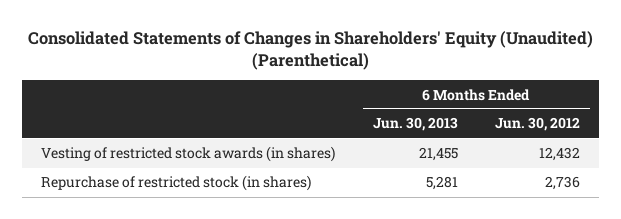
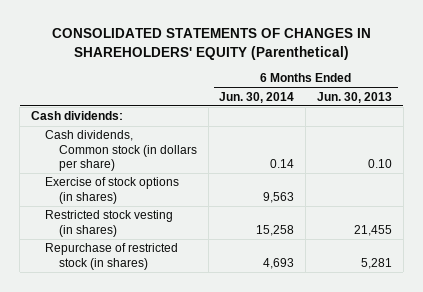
- Consolidated Statements of Changes in Shareholders' Equity (Unaudited) (Parenthetical)
+ CONSOLIDATED STATEMENTS OF CHANGES IN SHAREHOLDERS' EQUITY (Parenthetical)
- | 6 Months Ended Jun. 30, 2013 | 6 Months Ended Jun. 30, 2012
+ | 6 Months Ended Jun. 30, 2014 | 6 Months Ended Jun. 30, 2013
- Vesting of restricted stock awards (in shares) | 21,455 | 12,432
+ Cash dividends:
+ Cash dividends, Common stock (in dollars per share) | 0.14 | 0.10
+ Exercise of stock options (in shares) | 9,563 |
+ Restricted stock vesting (in shares) | 15,258 | 21,455

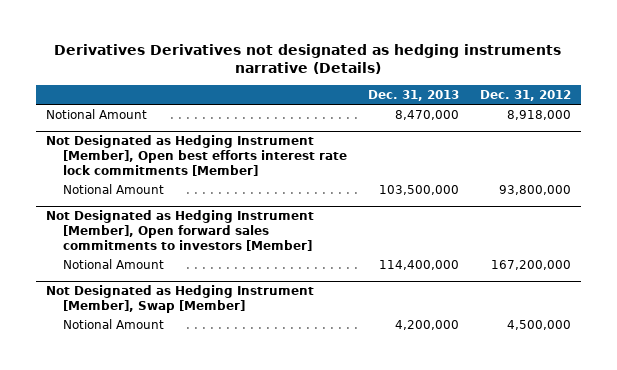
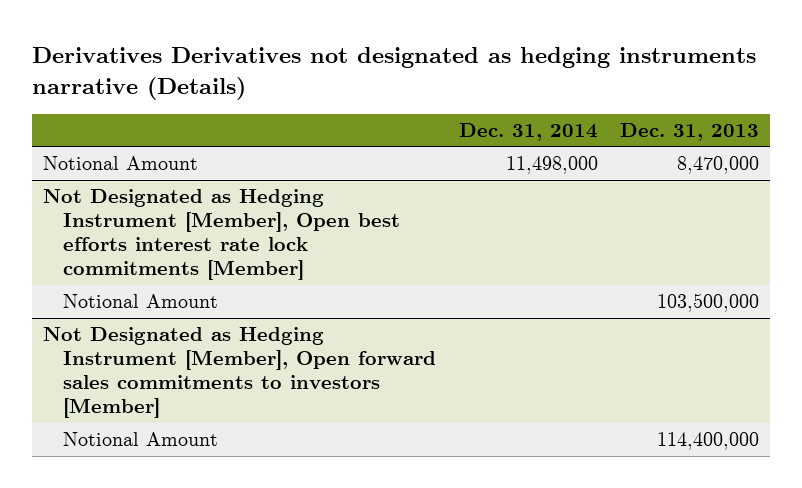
- | Dec. 31, 2013 | Dec. 31, 2012
+ | Dec. 31, 2014 | Dec. 31, 2013
- Not Designated as Hedging Instrument [Member], Swap [Member]
- Notional Amount | 4,200,000 | 4,500,000

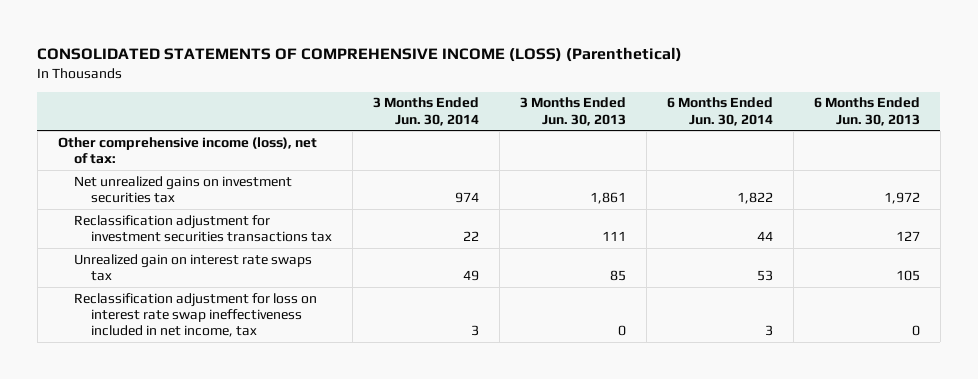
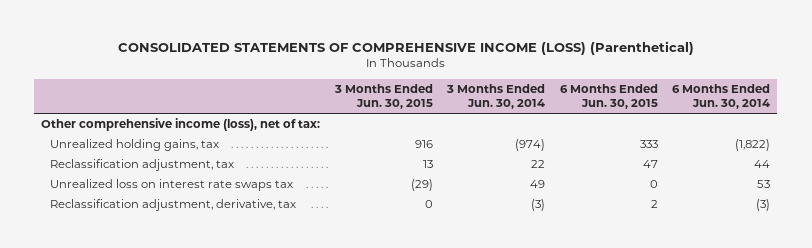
- | 3 Months Ended Jun. 30, 2014 | 3 Months Ended Jun. 30, 2013 | 6 Months Ended Jun. 30, 2014 | 6 Months Ended Jun. 30, 2013
+ | 3 Months Ended Jun. 30, 2015 | 3 Months Ended Jun. 30, 2014 | 6 Months Ended Jun. 30, 2015 | 6 Months Ended Jun. 30, 2014
- Net unrealized gains on investment securities tax | 974 | 1,861 | 1,822 | 1,972
- Reclassification adjustment for investment securities transactions tax | 22 | 111 | 44 | 127
- Unrealized gain on interest rate swaps tax | 49 | 85 | 53 | 105
- Reclassification adjustment for loss on interest rate swap ineffectiveness included in net income, tax | 3 | 0 | 3 | 0
+ Unrealized holding gains, tax | 916 | (974) | 333 | (1,822)
+ Reclassification adjustment, tax | 13 | 22 | 47 | 44
+ Unrealized loss on interest rate swaps tax | (29) | 49 | 0 | 53
+ Reclassification adjustment, derivative, tax | 0 | (3) | 2 | (3)

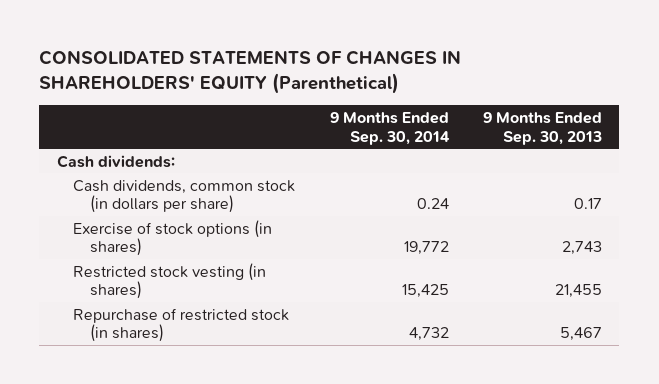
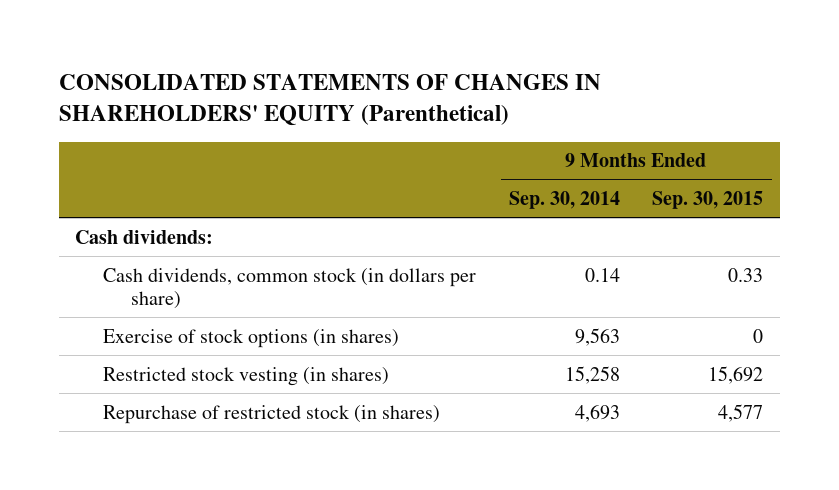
- | 9 Months Ended Sep. 30, 2014 | 9 Months Ended Sep. 30, 2013
+ | 9 Months Ended Sep. 30, 2014 | 9 Months Ended Sep. 30, 2015
- Cash dividends, common stock (in dollars per share) | 0.24 | 0.17
- Exercise of stock options (in shares) | 19,772 | 2,743
- Restricted stock vesting (in shares) | 15,425 | 21,455
- Repurchase of restricted stock (in shares) | 4,732 | 5,467
+ Cash dividends, common stock (in dollars per share) | 0.14 | 0.33
+ Exercise of stock options (in shares) | 9,563 | 0
+ Restricted stock vesting (in shares) | 15,258 | 15,692
+ Repurchase of restricted stock (in shares) | 4,693 | 4,577

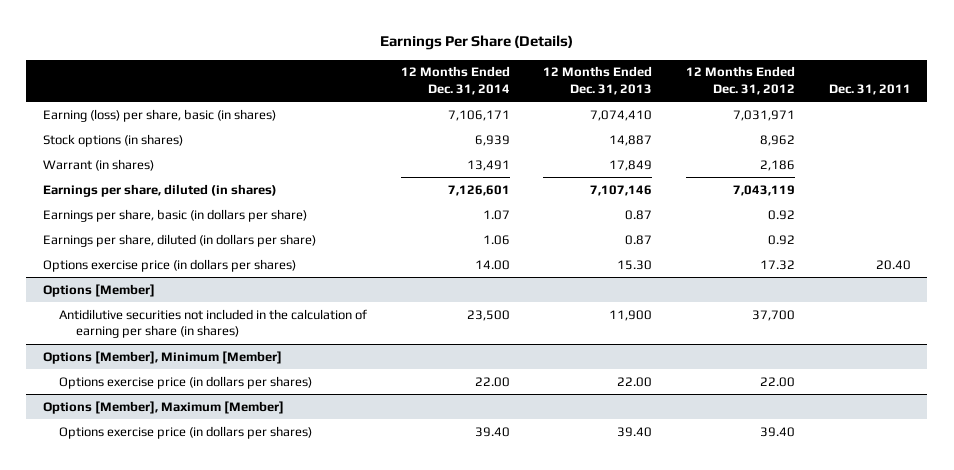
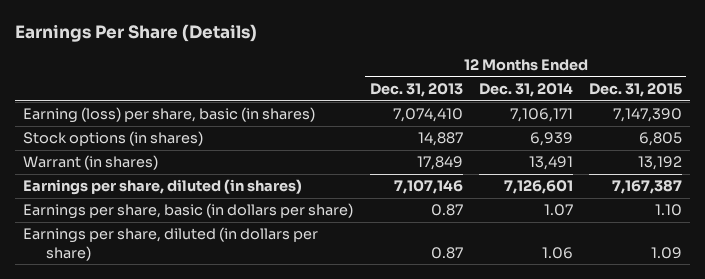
- | 12 Months Ended Dec. 31, 2014 | 12 Months Ended Dec. 31, 2013 | 12 Months Ended Dec. 31, 2012 | Dec. 31, 2011
+ | 12 Months Ended Dec. 31, 2013 | 12 Months Ended Dec. 31, 2014 | 12 Months Ended Dec. 31, 2015
- Options exercise price (in dollars per shares) | 14.00 | 15.30 | 17.32 | 20.40
- Options [Member]
- Antidilutive securities not included in the calculation of earning per share (in shares) | 23,500 | 11,900 | 37,700 |
- Options [Member], Minimum [Member]
- Options exercise price (in dollars per shares) | 22.00 | 22.00 | 22.00 |
- Options [Member], Maximum [Member]
- Options exercise price (in dollars per shares) | 39.40 | 39.40 | 39.40 |

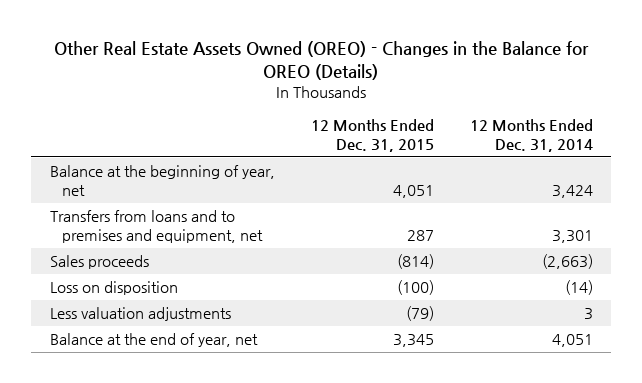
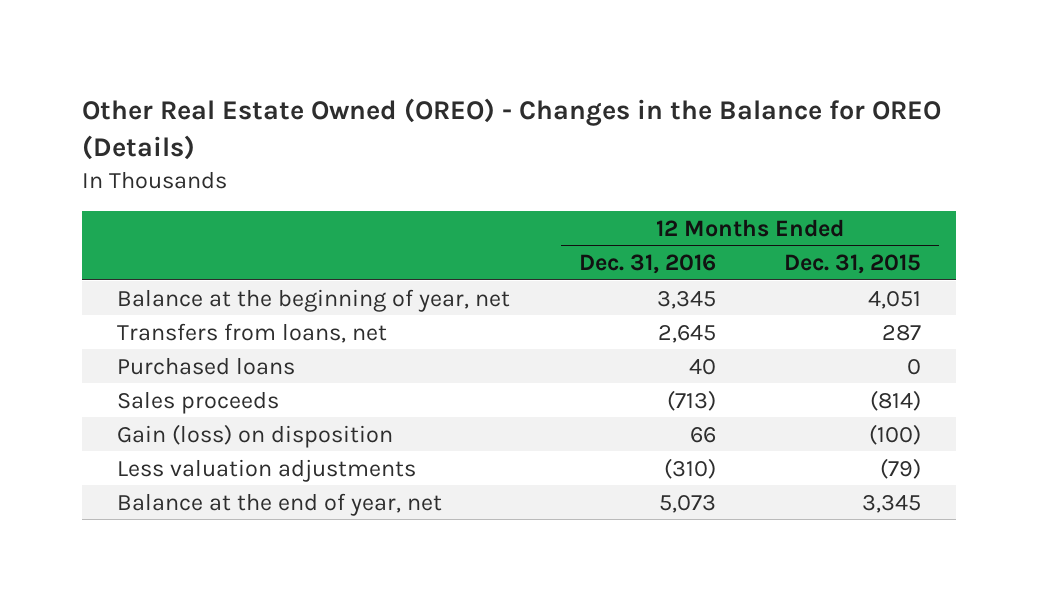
- Other Real Estate Assets Owned (OREO) - Changes in the Balance for OREO (Details)
+ Other Real Estate Owned (OREO) - Changes in the Balance for OREO (Details)
- | 12 Months Ended Dec. 31, 2015 | 12 Months Ended Dec. 31, 2014
+ | 12 Months Ended Dec. 31, 2016 | 12 Months Ended Dec. 31, 2015
- Transfers from loans and to premises and equipment, net | 287 | 3,301
+ Transfers from loans, net | 2,645 | 287
+ Purchased loans | 40 | 0
- Loss on disposition | (100) | (14)
+ Gain (loss) on disposition | 66 | (100)

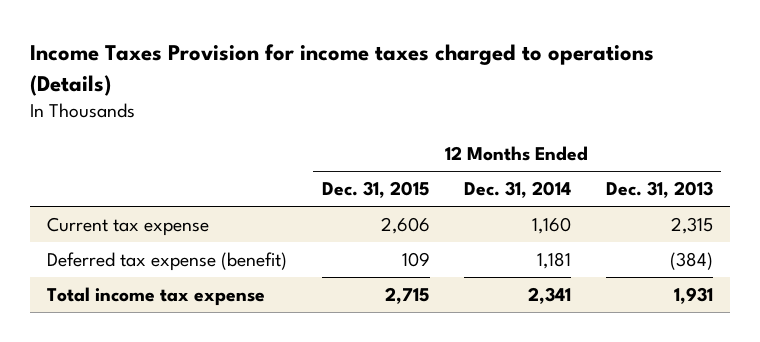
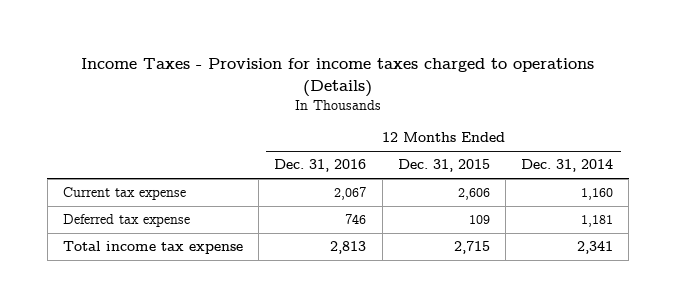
- Income Taxes Provision for income taxes charged to operations (Details)
+ Income Taxes - Provision for income taxes charged to operations (Details)
- | 12 Months Ended Dec. 31, 2015 | 12 Months Ended Dec. 31, 2014 | 12 Months Ended Dec. 31, 2013
+ | 12 Months Ended Dec. 31, 2016 | 12 Months Ended Dec. 31, 2015 | 12 Months Ended Dec. 31, 2014
- Deferred tax expense (benefit) | 109 | 1,181 | (384)
+ Deferred tax expense | 746 | 109 | 1,181

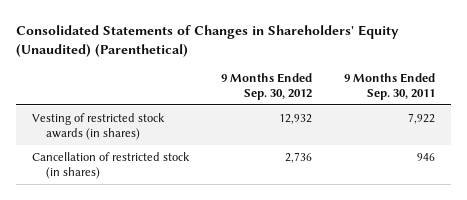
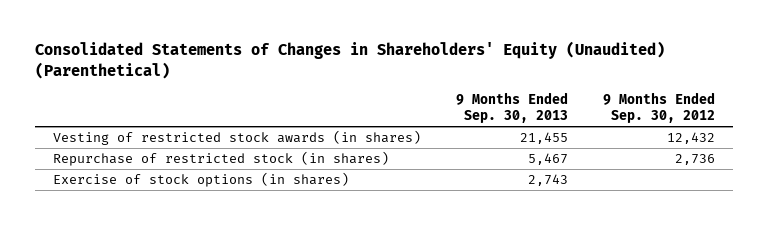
- | 9 Months Ended Sep. 30, 2012 | 9 Months Ended Sep. 30, 2011
+ | 9 Months Ended Sep. 30, 2013 | 9 Months Ended Sep. 30, 2012
- Vesting of restricted stock awards (in shares) | 12,932 | 7,922
- Cancellation of restricted stock (in shares) | 2,736 | 946
+ Vesting of restricted stock awards (in shares) | 21,455 | 12,432
+ Repurchase of restricted stock (in shares) | 5,467 | 2,736
+ Exercise of stock options (in shares) | 2,743 |

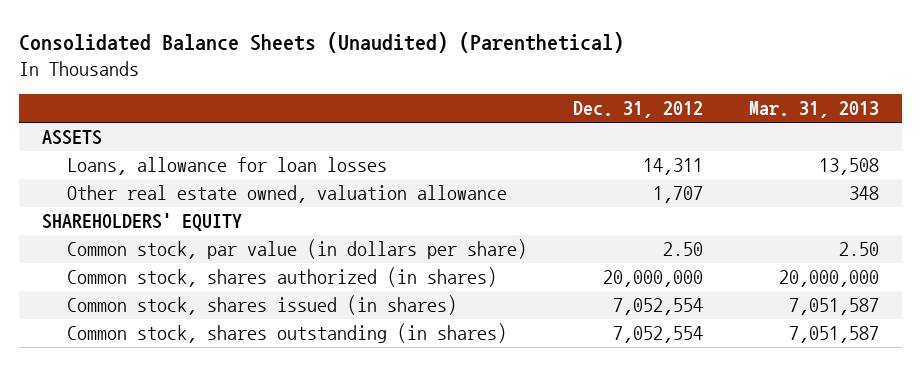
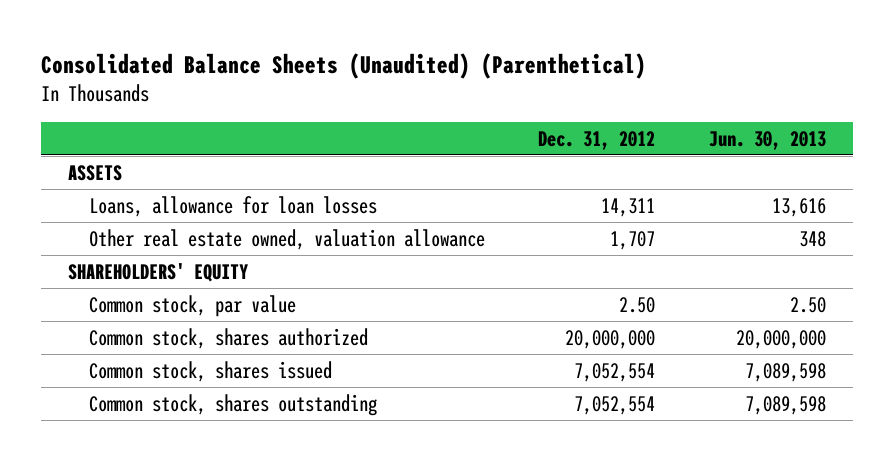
- | Dec. 31, 2012 | Mar. 31, 2013
+ | Dec. 31, 2012 | Jun. 30, 2013
- Common stock, par value (in dollars per share) | 2.50 | 2.50
- Common stock, shares authorized (in shares) | 20,000,000 | 20,000,000
- Common stock, shares issued (in shares) | 7,052,554 | 7,051,587
- Common stock, shares outstanding (in shares) | 7,052,554 | 7,051,587
+ Common stock, par value | 2.50 | 2.50
+ Common stock, shares authorized | 20,000,000 | 20,000,000
+ Common stock, shares issued | 7,052,554 | 7,089,598
+ Common stock, shares outstanding | 7,052,554 | 7,089,598

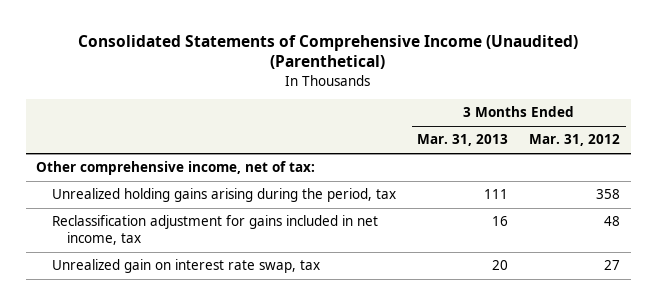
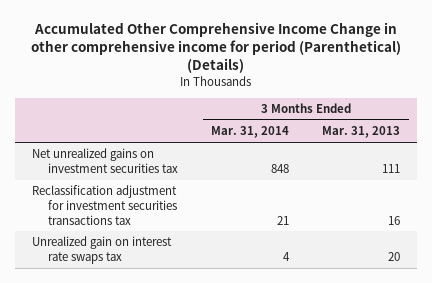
- Consolidated Statements of Comprehensive Income (Unaudited) (Parenthetical)
+ Accumulated Other Comprehensive Income Change in other comprehensive income for period (Parenthetical) (Details)
- | 3 Months Ended Mar. 31, 2013 | 3 Months Ended Mar. 31, 2012
+ | 3 Months Ended Mar. 31, 2014 | 3 Months Ended Mar. 31, 2013
- Other comprehensive income, net of tax:
- Unrealized holding gains arising during the period, tax | 111 | 358
- Reclassification adjustment for gains included in net income, tax | 16 | 48
- Unrealized gain on interest rate swap, tax | 20 | 27
+ Net unrealized gains on investment securities tax | 848 | 111
+ Reclassification adjustment for investment securities transactions tax | 21 | 16
+ Unrealized gain on interest rate swaps tax | 4 | 20

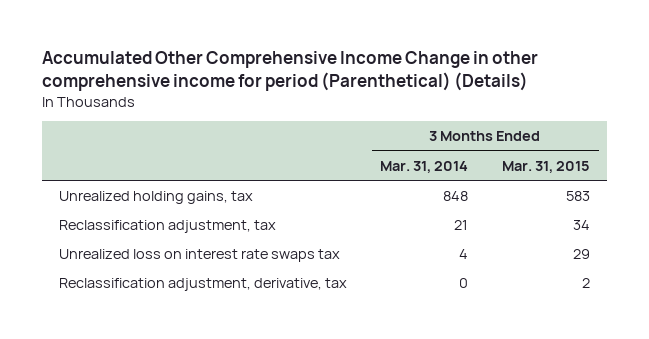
- | 3 Months Ended Mar. 31, 2014 | 3 Months Ended Mar. 31, 2013
+ | 3 Months Ended Mar. 31, 2014 | 3 Months Ended Mar. 31, 2015
- Net unrealized gains on investment securities tax | 848 | 111
- Reclassification adjustment for investment securities transactions tax | 21 | 16
- Unrealized gain on interest rate swaps tax | 4 | 20
+ Unrealized holding gains, tax | 848 | 583
+ Reclassification adjustment, tax | 21 | 34
+ Unrealized loss on interest rate swaps tax | 4 | 29
+ Reclassification adjustment, derivative, tax | 0 | 2

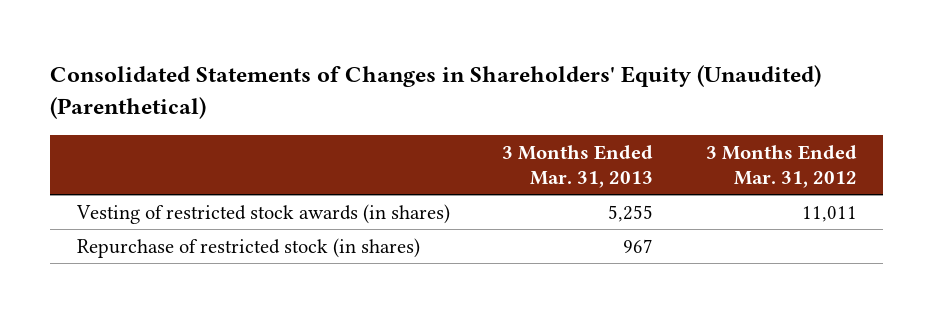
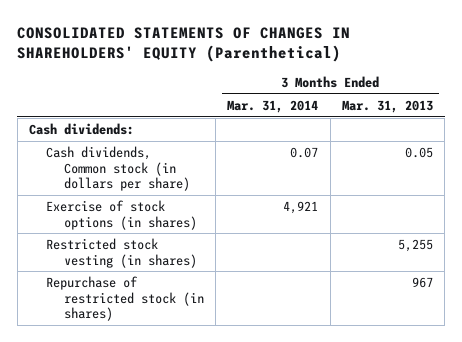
- Consolidated Statements of Changes in Shareholders' Equity (Unaudited) (Parenthetical)
+ CONSOLIDATED STATEMENTS OF CHANGES IN SHAREHOLDERS' EQUITY (Parenthetical)
- | 3 Months Ended Mar. 31, 2013 | 3 Months Ended Mar. 31, 2012
+ | 3 Months Ended Mar. 31, 2014 | 3 Months Ended Mar. 31, 2013
- Vesting of restricted stock awards (in shares) | 5,255 | 11,011
+ Cash dividends:
+ Cash dividends, Common stock (in dollars per share) | 0.07 | 0.05
+ Exercise of stock options (in shares) | 4,921 |
+ Restricted stock vesting (in shares) | | 5,255

